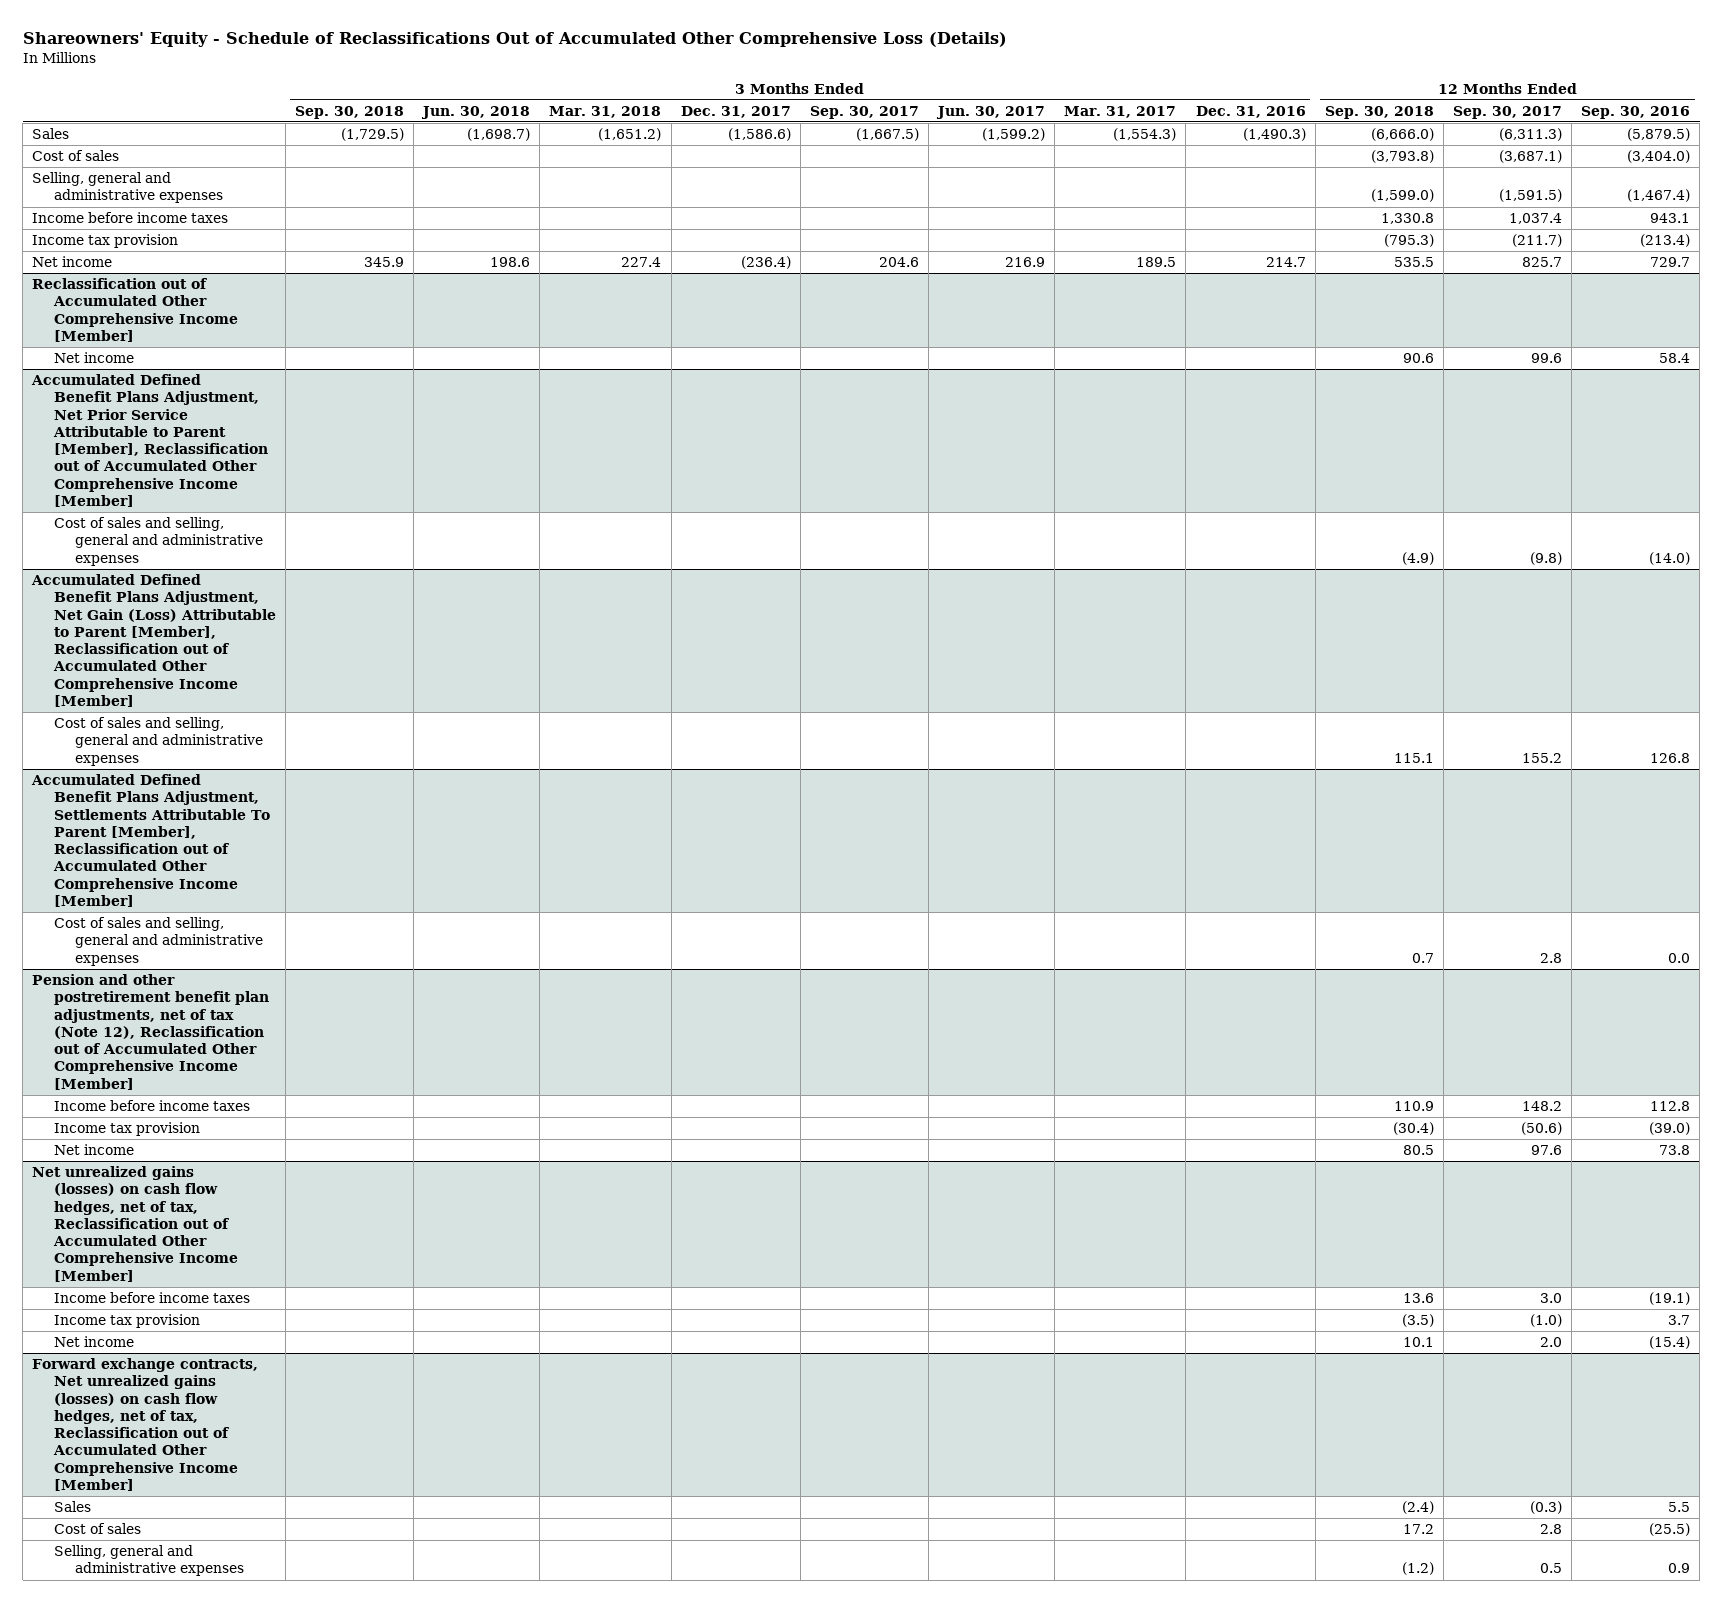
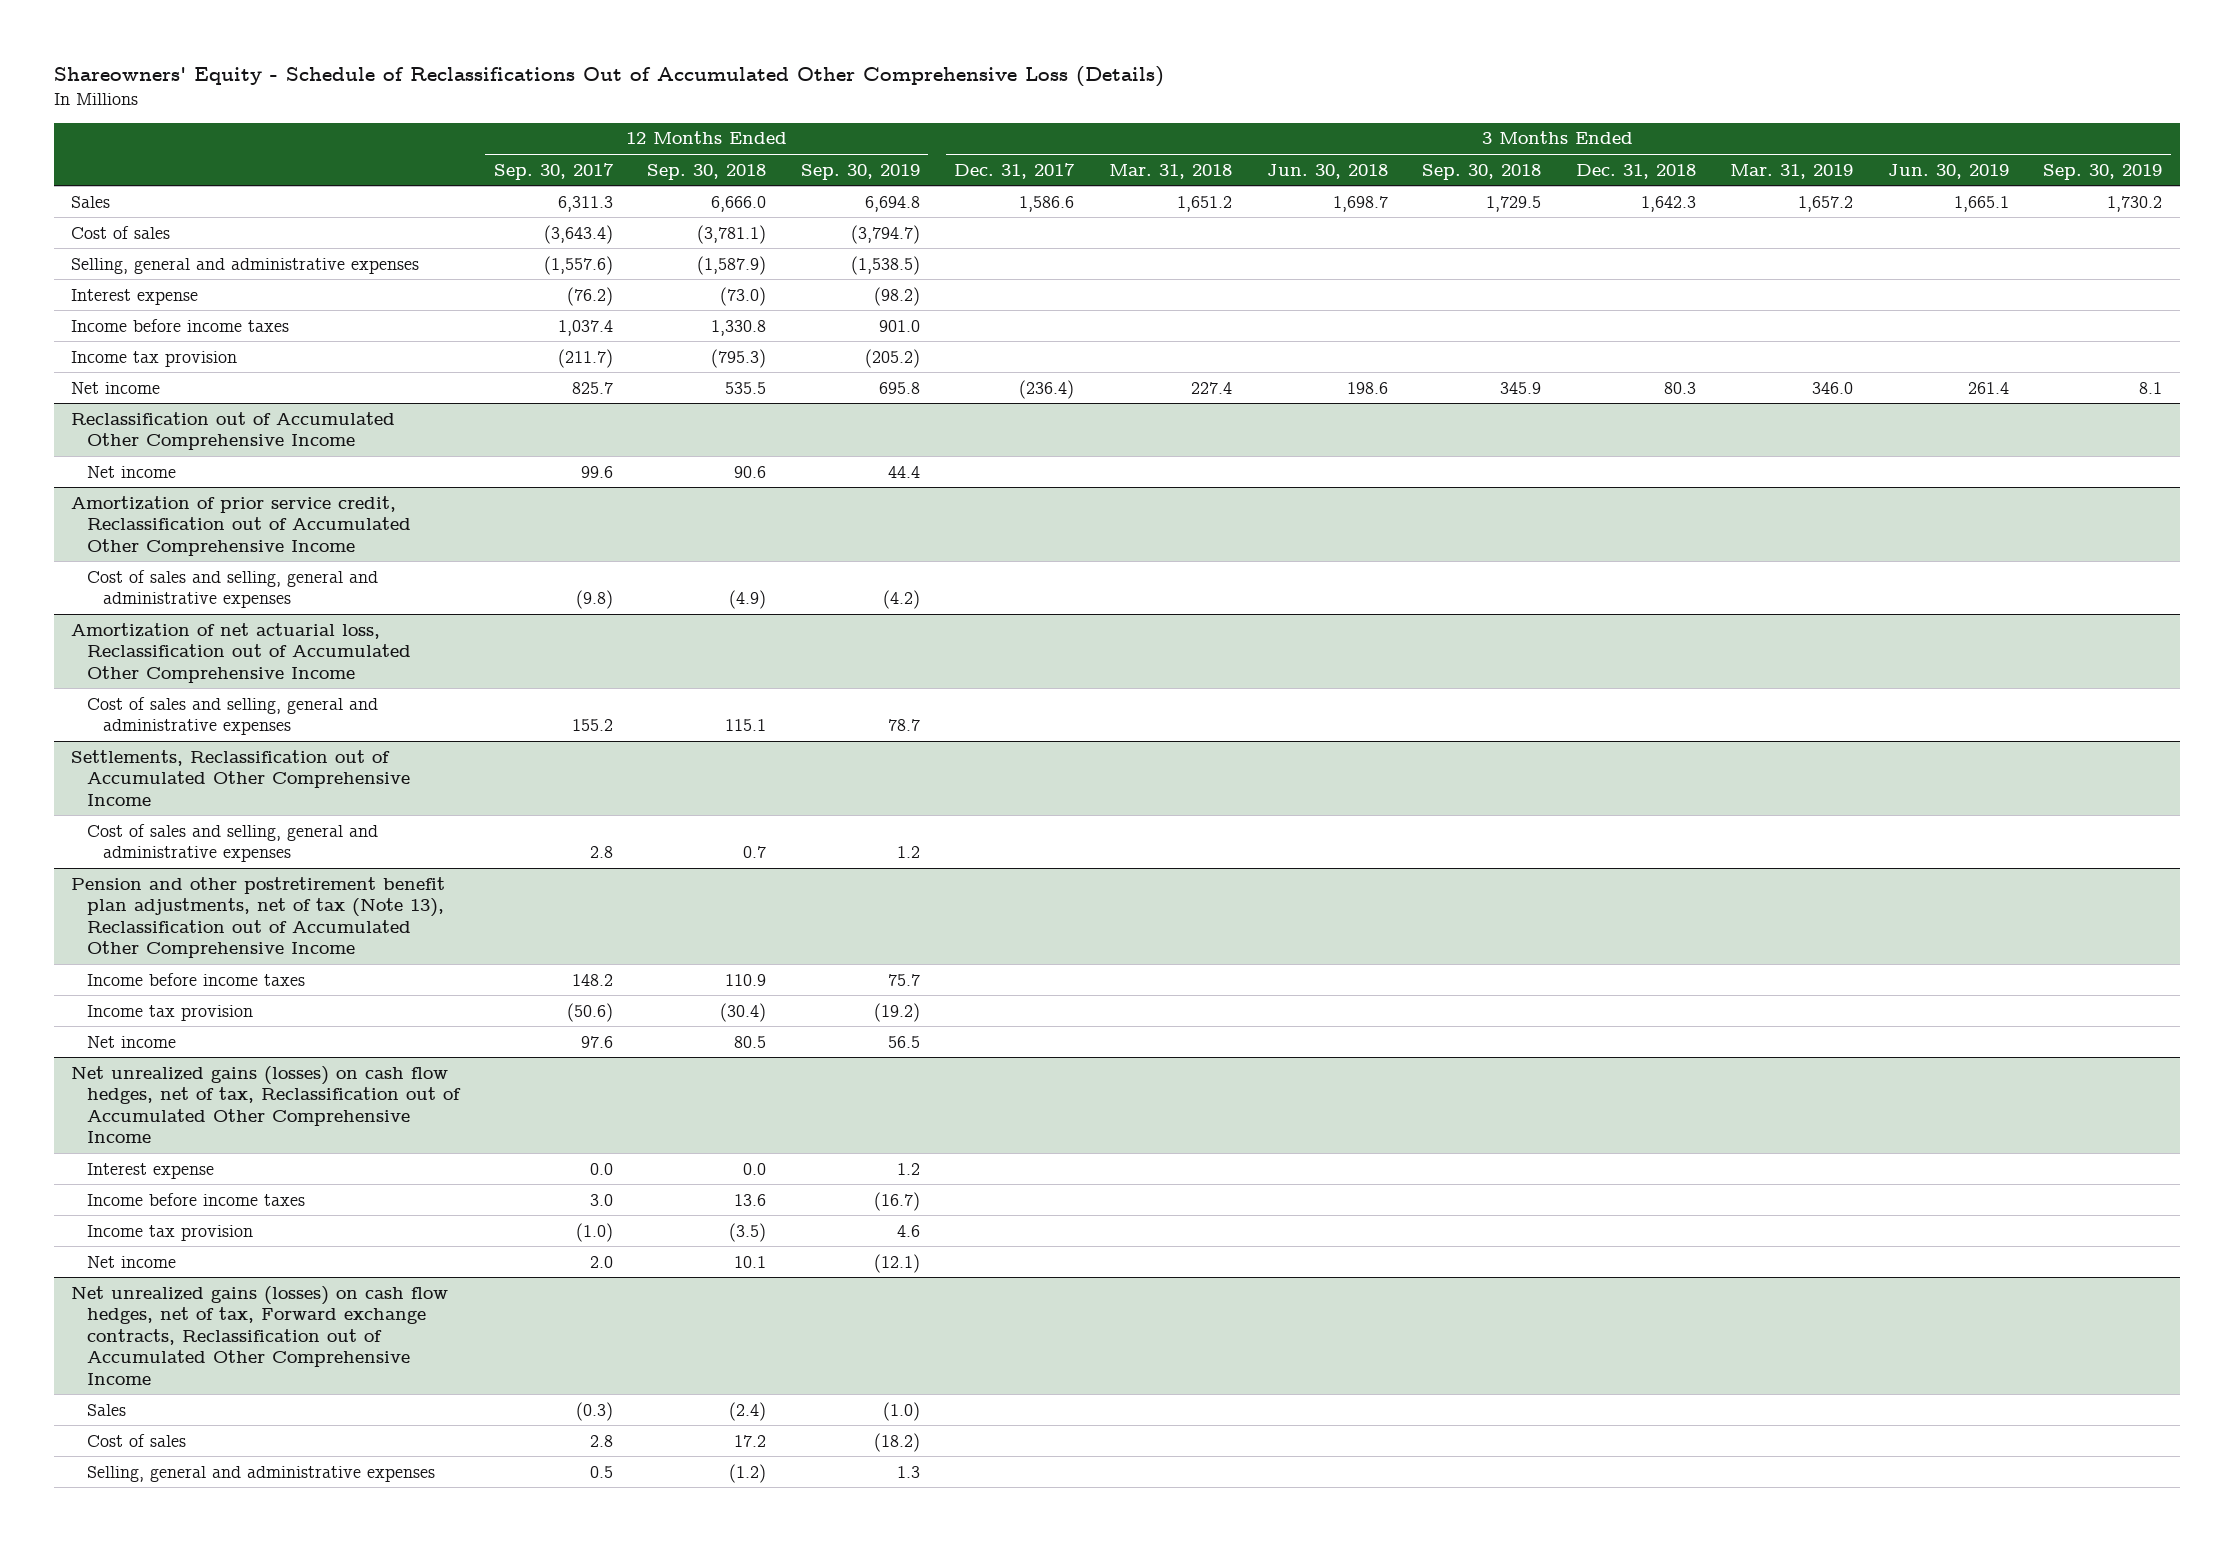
- | 3 Months Ended Sep. 30, 2018 | 3 Months Ended Jun. 30, 2018 | 3 Months Ended Mar. 31, 2018 | 3 Months Ended Dec. 31, 2017 | 3 Months Ended Sep. 30, 2017 | 3 Months Ended Jun. 30, 2017 | 3 Months Ended Mar. 31, 2017 | 3 Months Ended Dec. 31, 2016 | 12 Months Ended Sep. 30, 2018 | 12 Months Ended Sep. 30, 2017 | 12 Months Ended Sep. 30, 2016
+ | 12 Months Ended Sep. 30, 2017 | 12 Months Ended Sep. 30, 2018 | 12 Months Ended Sep. 30, 2019 | 3 Months Ended Dec. 31, 2017 | 3 Months Ended Mar. 31, 2018 | 3 Months Ended Jun. 30, 2018 | 3 Months Ended Sep. 30, 2018 | 3 Months Ended Dec. 31, 2018 | 3 Months Ended Mar. 31, 2019 | 3 Months Ended Jun. 30, 2019 | 3 Months Ended Sep. 30, 2019
- Sales | (1,729.5) | (1,698.7) | (1,651.2) | (1,586.6) | (1,667.5) | (1,599.2) | (1,554.3) | (1,490.3) | (6,666.0) | (6,311.3) | (5,879.5)
- Cost of sales | | | | | | | | | (3,793.8) | (3,687.1) | (3,404.0)
- Selling, general and administrative expenses | | | | | | | | | (1,599.0) | (1,591.5) | (1,467.4)
+ Sales | 6,311.3 | 6,666.0 | 6,694.8 | 1,586.6 | 1,651.2 | 1,698.7 | 1,729.5 | 1,642.3 | 1,657.2 | 1,665.1 | 1,730.2
+ Cost of sales | (3,643.4) | (3,781.1) | (3,794.7) | | | | | | | |
+ Selling, general and administrative expenses | (1,557.6) | (1,587.9) | (1,538.5) | | | | | | | |
+ Interest expense | (76.2) | (73.0) | (98.2) | | | | | | | |
- Reclassification out of Accumulated Other Comprehensive Income [Member]
+ Reclassification out of Accumulated Other Comprehensive Income
- Accumulated Defined Benefit Plans Adjustment, Net Prior Service Attributable to Parent [Member], Reclassification out of Accumulated Other Comprehensive Income [Member]
+ Amortization of prior service credit, Reclassification out of Accumulated Other Comprehensive Income
- Accumulated Defined Benefit Plans Adjustment, Net Gain (Loss) Attributable to Parent [Member], Reclassification out of Accumulated Other Comprehensive Income [Member]
+ Amortization of net actuarial loss, Reclassification out of Accumulated Other Comprehensive Income
- Accumulated Defined Benefit Plans Adjustment, Settlements Attributable To Parent [Member], Reclassification out of Accumulated Other Comprehensive Income [Member]
+ Settlements, Reclassification out of Accumulated Other Comprehensive Income
- Pension and other postretirement benefit plan adjustments, net of tax (Note 12), Reclassification out of Accumulated Other Comprehensive Income [Member]
+ Pension and other postretirement benefit plan adjustments, net of tax (Note 13), Reclassification out of Accumulated Other Comprehensive Income
- Net unrealized gains (losses) on cash flow hedges, net of tax, Reclassification out of Accumulated Other Comprehensive Income [Member]
+ Net unrealized gains (losses) on cash flow hedges, net of tax, Reclassification out of Accumulated Other Comprehensive Income
+ Interest expense | 0.0 | 0.0 | 1.2 | | | | | | | |
- Forward exchange contracts, Net unrealized gains (losses) on cash flow hedges, net of tax, Reclassification out of Accumulated Other Comprehensive Income [Member]
+ Net unrealized gains (losses) on cash flow hedges, net of tax, Forward exchange contracts, Reclassification out of Accumulated Other Comprehensive Income

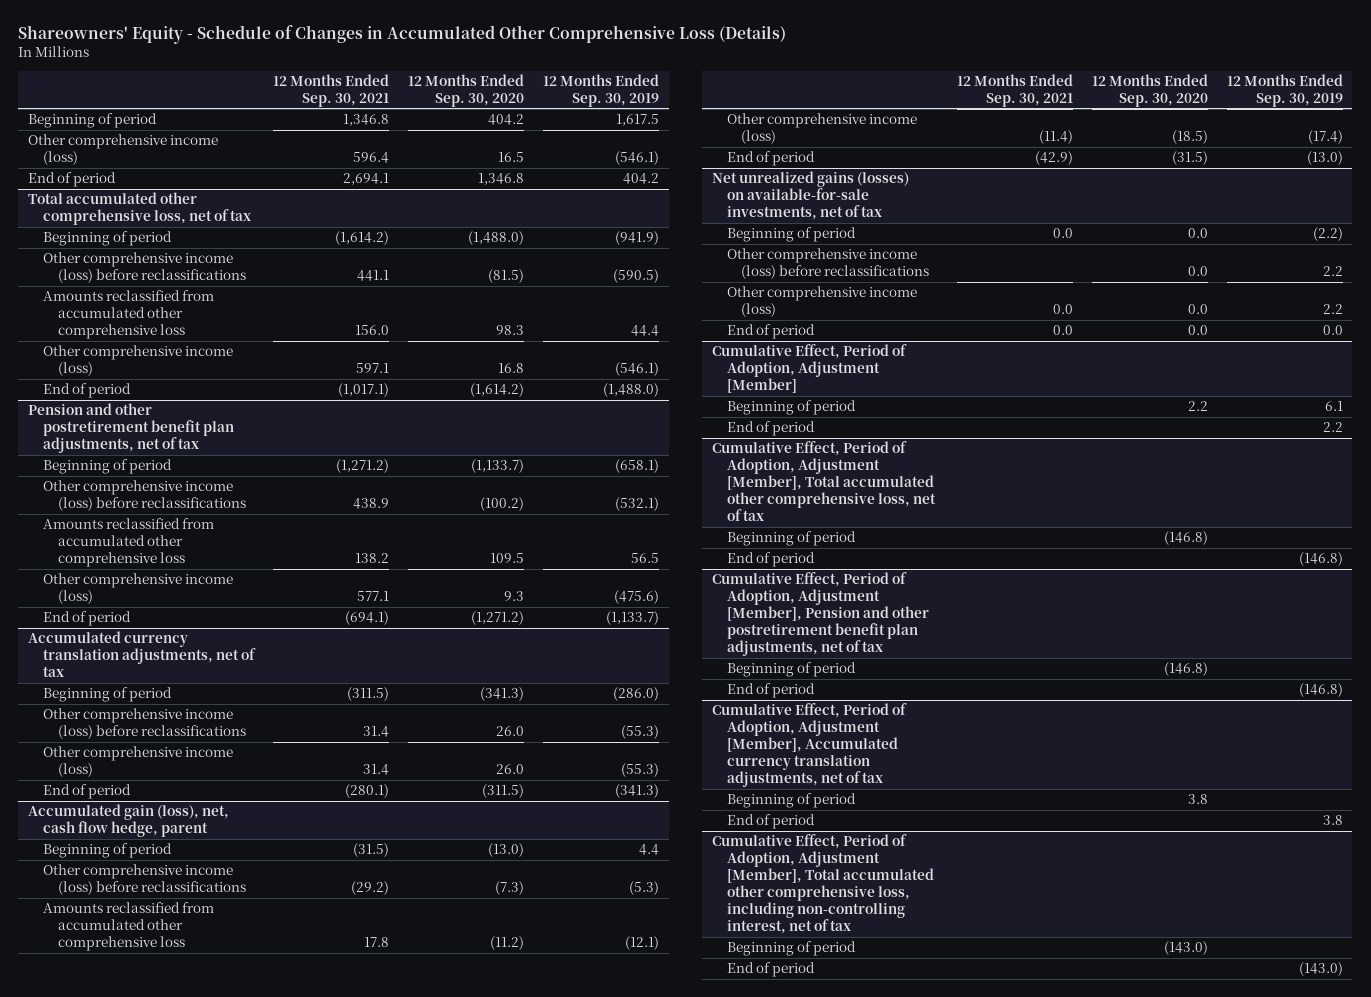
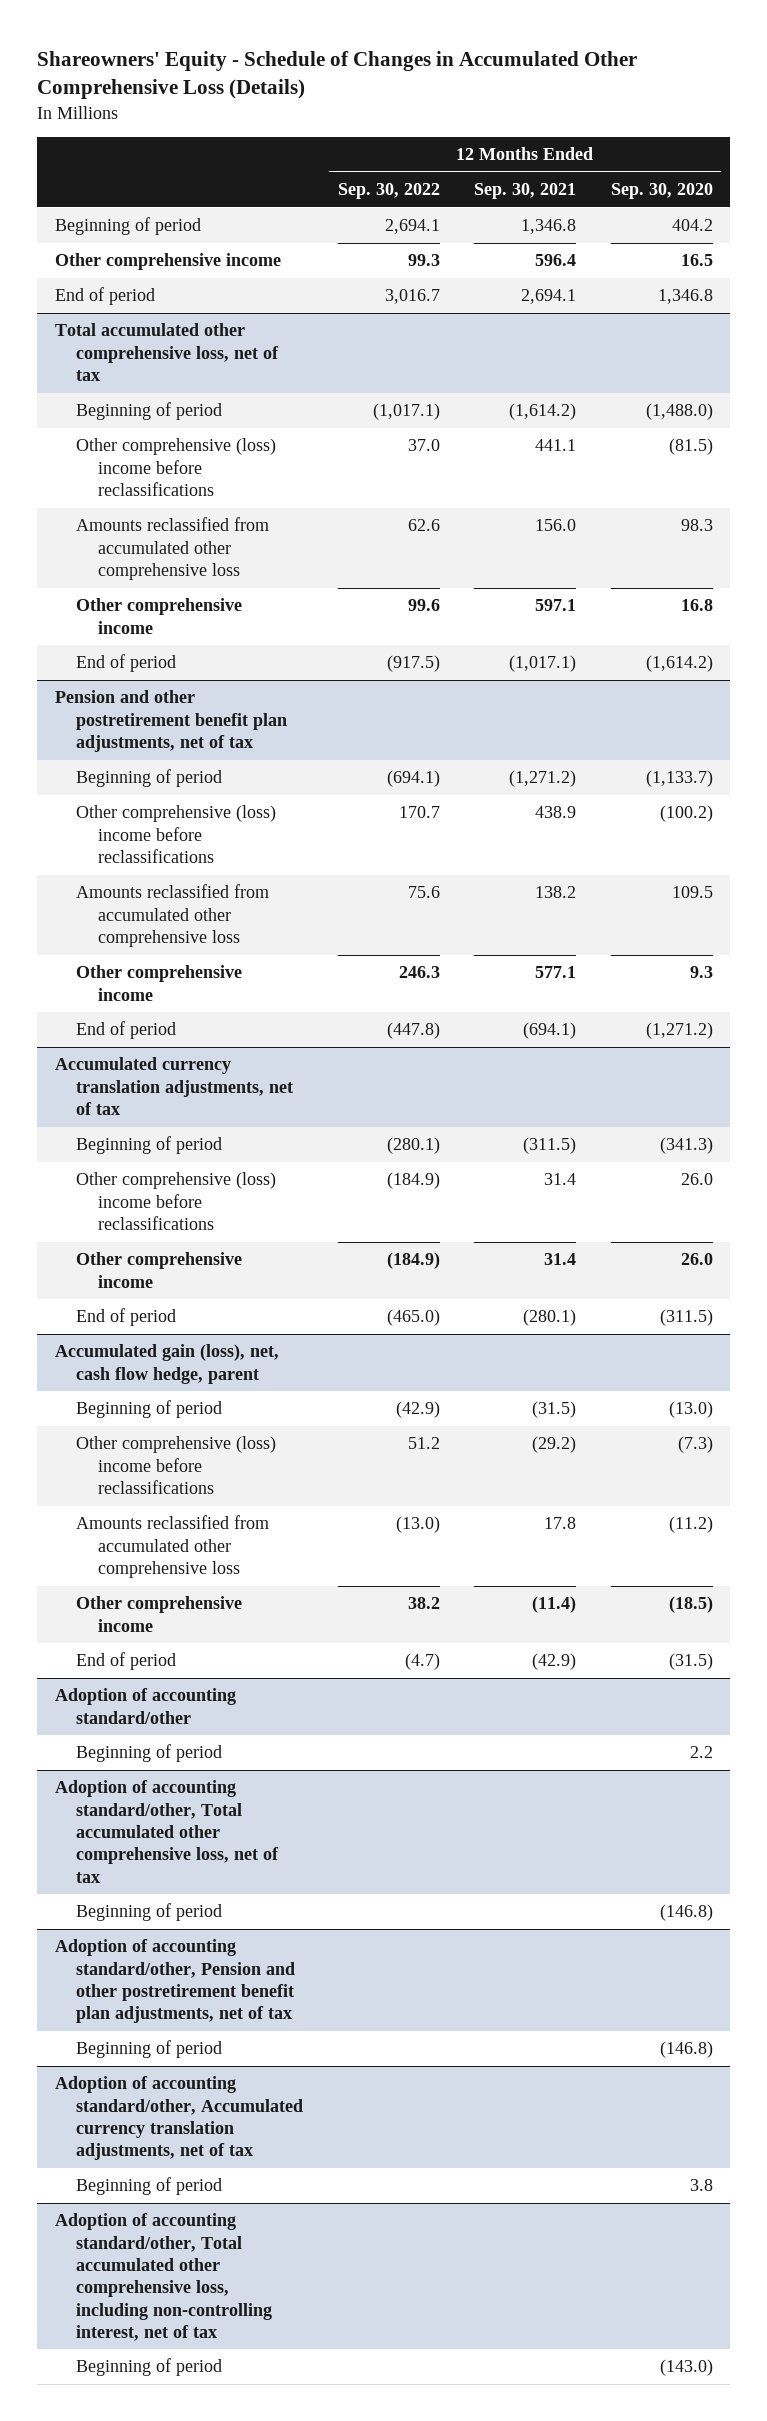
- | 12 Months Ended Sep. 30, 2021 | 12 Months Ended Sep. 30, 2020 | 12 Months Ended Sep. 30, 2019
+ | 12 Months Ended Sep. 30, 2022 | 12 Months Ended Sep. 30, 2021 | 12 Months Ended Sep. 30, 2020
- Other comprehensive income (loss) | 596.4 | 16.5 | (546.1)
+ Other comprehensive income | 99.3 | 596.4 | 16.5
@ Total accumulated other comprehensive loss, net of tax
- Other comprehensive income (loss) before reclassifications | 441.1 | (81.5) | (590.5)
+ Other comprehensive (loss) income before reclassifications | 37.0 | 441.1 | (81.5)
- Other comprehensive income (loss) | 597.1 | 16.8 | (546.1)
+ Other comprehensive income | 99.6 | 597.1 | 16.8
@ Pension and other postretirement benefit plan adjustments, net of tax
- Other comprehensive income (loss) before reclassifications | 438.9 | (100.2) | (532.1)
+ Other comprehensive (loss) income before reclassifications | 170.7 | 438.9 | (100.2)
- Other comprehensive income (loss) | 577.1 | 9.3 | (475.6)
+ Other comprehensive income | 246.3 | 577.1 | 9.3
@ Accumulated currency translation adjustments, net of tax
- Other comprehensive income (loss) before reclassifications | 31.4 | 26.0 | (55.3)
- Other comprehensive income (loss) | 31.4 | 26.0 | (55.3)
+ Other comprehensive (loss) income before reclassifications | (184.9) | 31.4 | 26.0
+ Other comprehensive income | (184.9) | 31.4 | 26.0
@ Accumulated gain (loss), net, cash flow hedge, parent
- Other comprehensive income (loss) before reclassifications | (29.2) | (7.3) | (5.3)
+ Other comprehensive (loss) income before reclassifications | 51.2 | (29.2) | (7.3)
- Other comprehensive income (loss) | (11.4) | (18.5) | (17.4)
+ Other comprehensive income | 38.2 | (11.4) | (18.5)
- Net unrealized gains (losses) on available-for-sale investments, net of tax
- Beginning of period | 0.0 | 0.0 | (2.2)
- Other comprehensive income (loss) before reclassifications | | 0.0 | 2.2
- Other comprehensive income (loss) | 0.0 | 0.0 | 2.2
- End of period | 0.0 | 0.0 | 0.0
- Cumulative Effect, Period of Adoption, Adjustment [Member]
+ Adoption of accounting standard/other
- End of period | | | 2.2
- Cumulative Effect, Period of Adoption, Adjustment [Member], Total accumulated other comprehensive loss, net of tax
+ Adoption of accounting standard/other, Total accumulated other comprehensive loss, net of tax
- End of period | | | (146.8)
- Cumulative Effect, Period of Adoption, Adjustment [Member], Pension and other postretirement benefit plan adjustments, net of tax
+ Adoption of accounting standard/other, Pension and other postretirement benefit plan adjustments, net of tax
- End of period | | | (146.8)
- Cumulative Effect, Period of Adoption, Adjustment [Member], Accumulated currency translation adjustments, net of tax
+ Adoption of accounting standard/other, Accumulated currency translation adjustments, net of tax
- End of period | | | 3.8
- Cumulative Effect, Period of Adoption, Adjustment [Member], Total accumulated other comprehensive loss, including non-controlling interest, net of tax
+ Adoption of accounting standard/other, Total accumulated other comprehensive loss, including non-controlling interest, net of tax
- End of period | | | (143.0)

